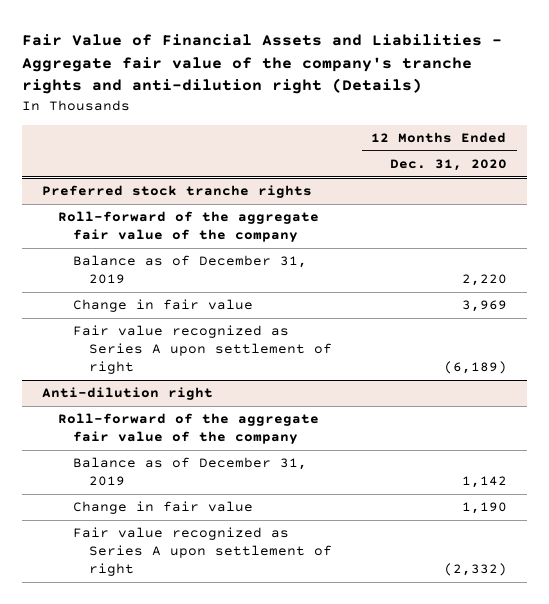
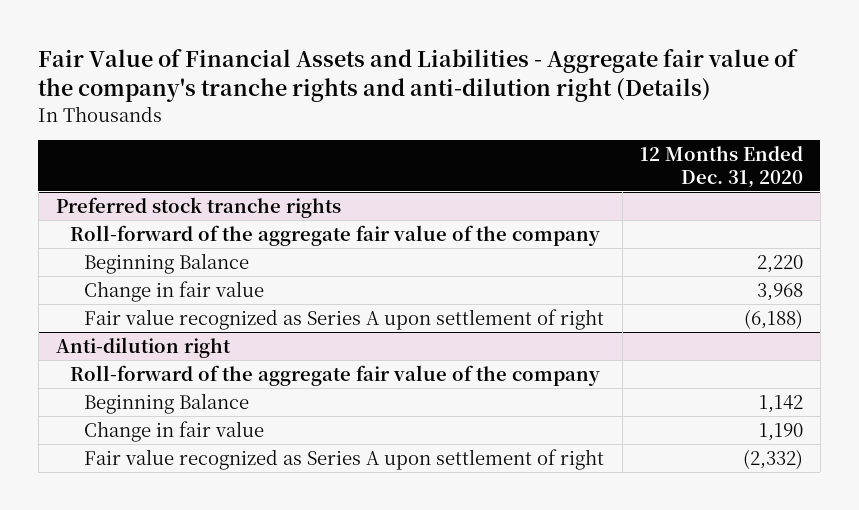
@ Preferred stock tranche rights
- Balance as of December 31, 2019 | 2,220
- Change in fair value | 3,969
- Fair value recognized as Series A upon settlement of right | (6,189)
+ Beginning Balance | 2,220
+ Change in fair value | 3,968
+ Fair value recognized as Series A upon settlement of right | (6,188)
@ Anti-dilution right
- Balance as of December 31, 2019 | 1,142
+ Beginning Balance | 1,142

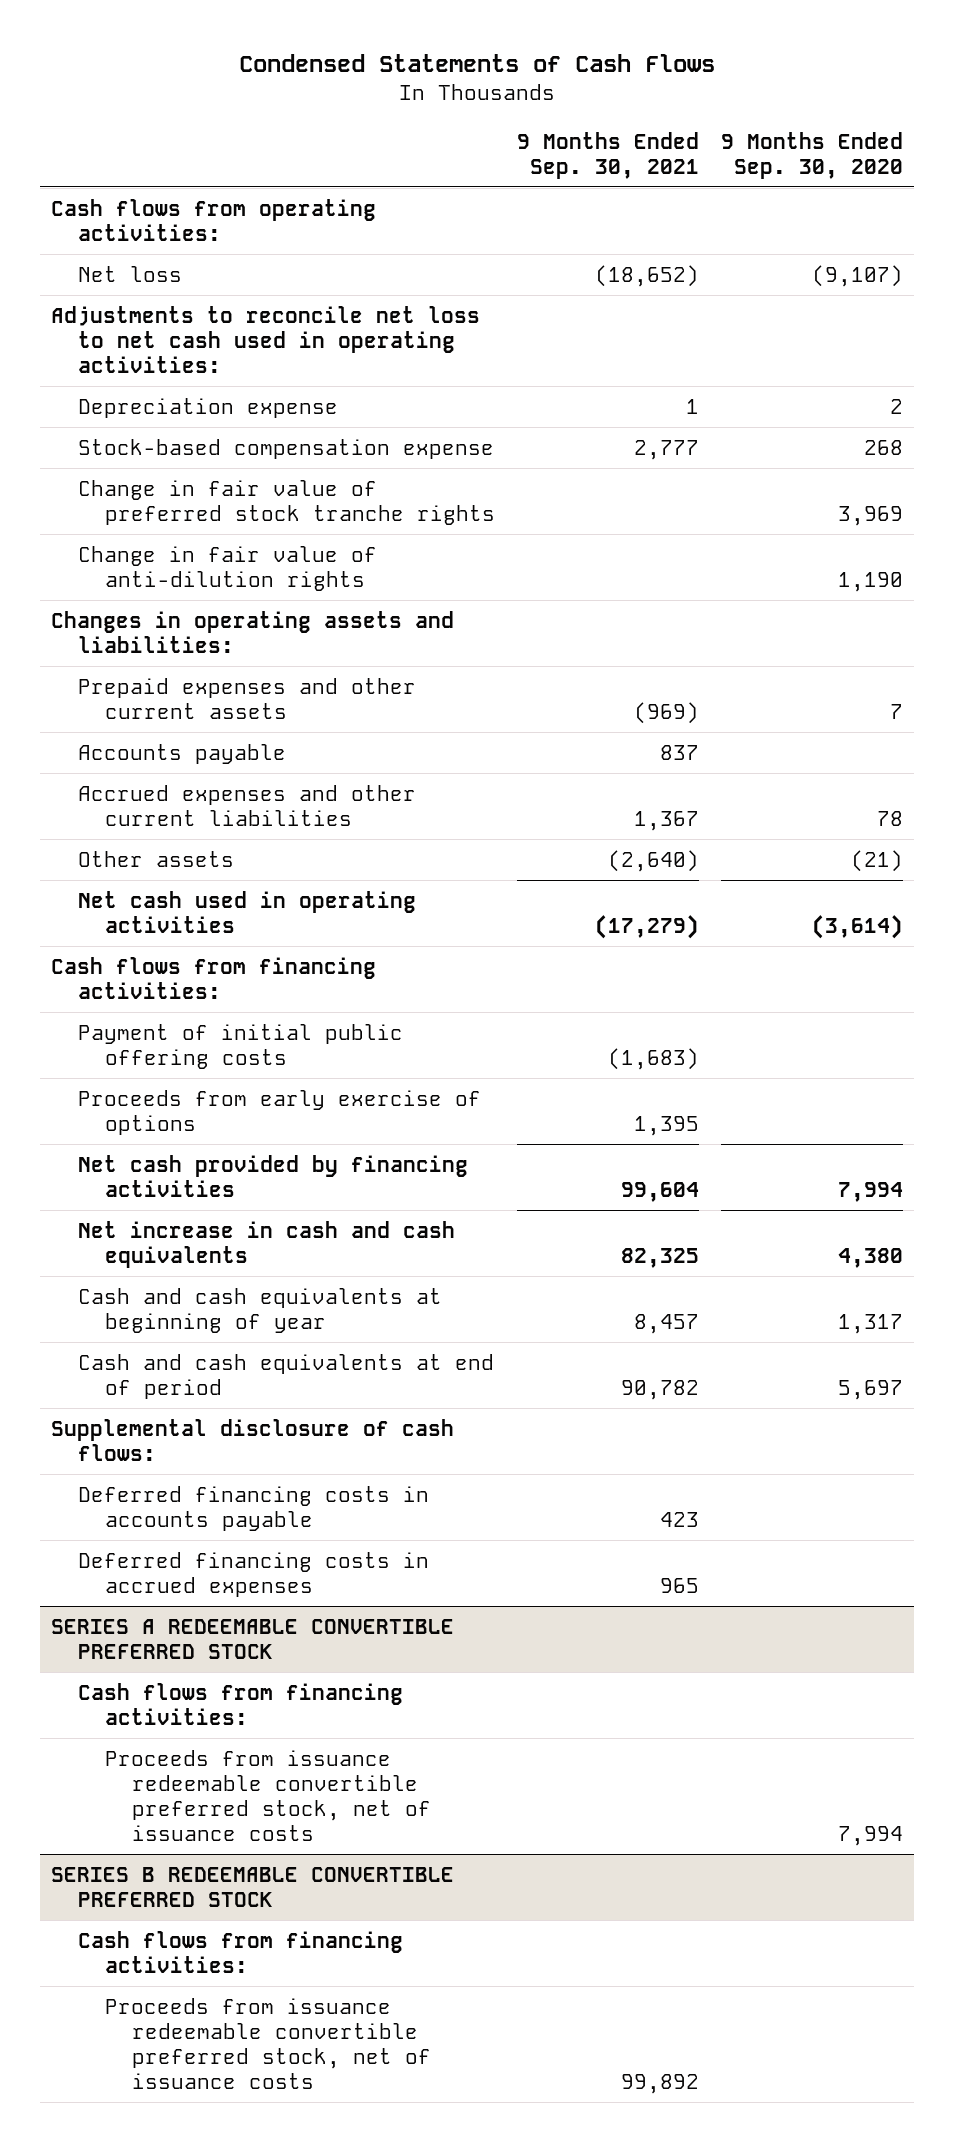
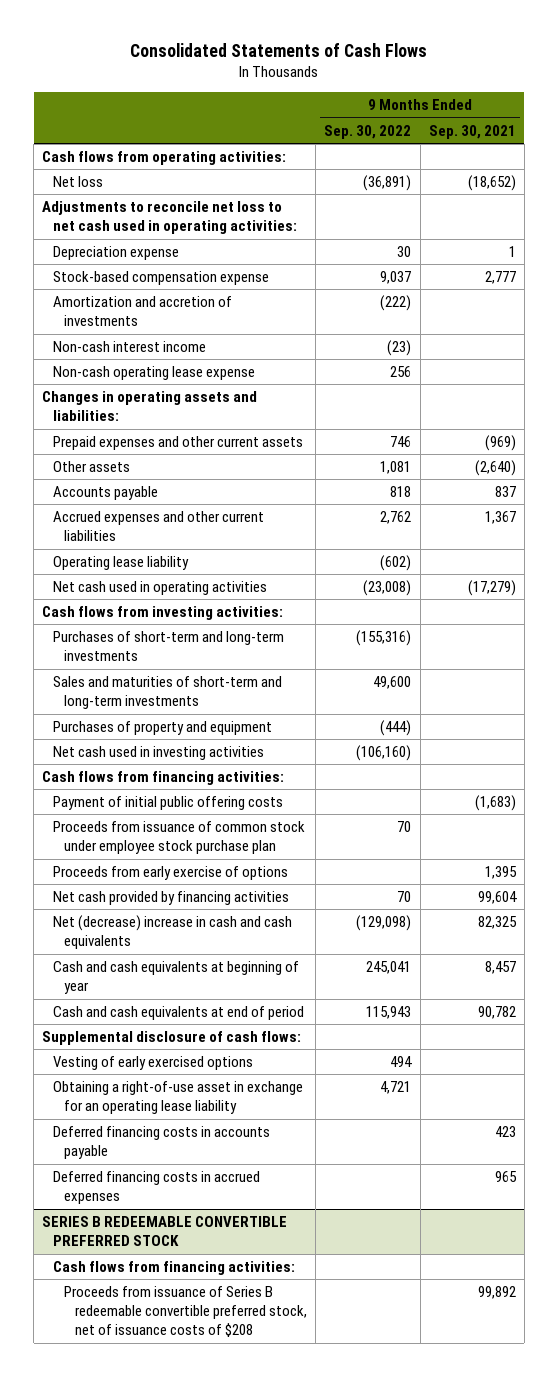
- Condensed Statements of Cash Flows
+ Consolidated Statements of Cash Flows
- | 9 Months Ended Sep. 30, 2021 | 9 Months Ended Sep. 30, 2020
+ | 9 Months Ended Sep. 30, 2022 | 9 Months Ended Sep. 30, 2021
- Change in fair value of preferred stock tranche rights | | 3,969
- Change in fair value of anti-dilution rights | | 1,190
+ Amortization and accretion of investments | (222) |
+ Non-cash interest income | (23) |
+ Non-cash operating lease expense | 256 |
moved up: Other assets | 1,081 | (2,640)
+ Operating lease liability | (602) |
+ Cash flows from investing activities:
+ Purchases of short-term and long-term investments | (155,316) |
+ Sales and maturities of short-term and long-term investments | 49,600 |
+ Purchases of property and equipment | (444) |
+ Net cash used in investing activities | (106,160) |
+ Proceeds from issuance of common stock under employee stock purchase plan | 70 |
- Net increase in cash and cash equivalents | 82,325 | 4,380
+ Net (decrease) increase in cash and cash equivalents | (129,098) | 82,325
+ Vesting of early exercised options | 494 |
+ Obtaining a right-of-use asset in exchange for an operating lease liability | 4,721 |
- SERIES A REDEEMABLE CONVERTIBLE PREFERRED STOCK
- Cash flows from financing activities:
- Proceeds from issuance redeemable convertible preferred stock, net of issuance costs | | 7,994
@ SERIES B REDEEMABLE CONVERTIBLE PREFERRED STOCK
- Proceeds from issuance redeemable convertible preferred stock, net of issuance costs | 99,892 |
+ Proceeds from issuance of Series B redeemable convertible preferred stock, net of issuance costs of $208 | | 99,892

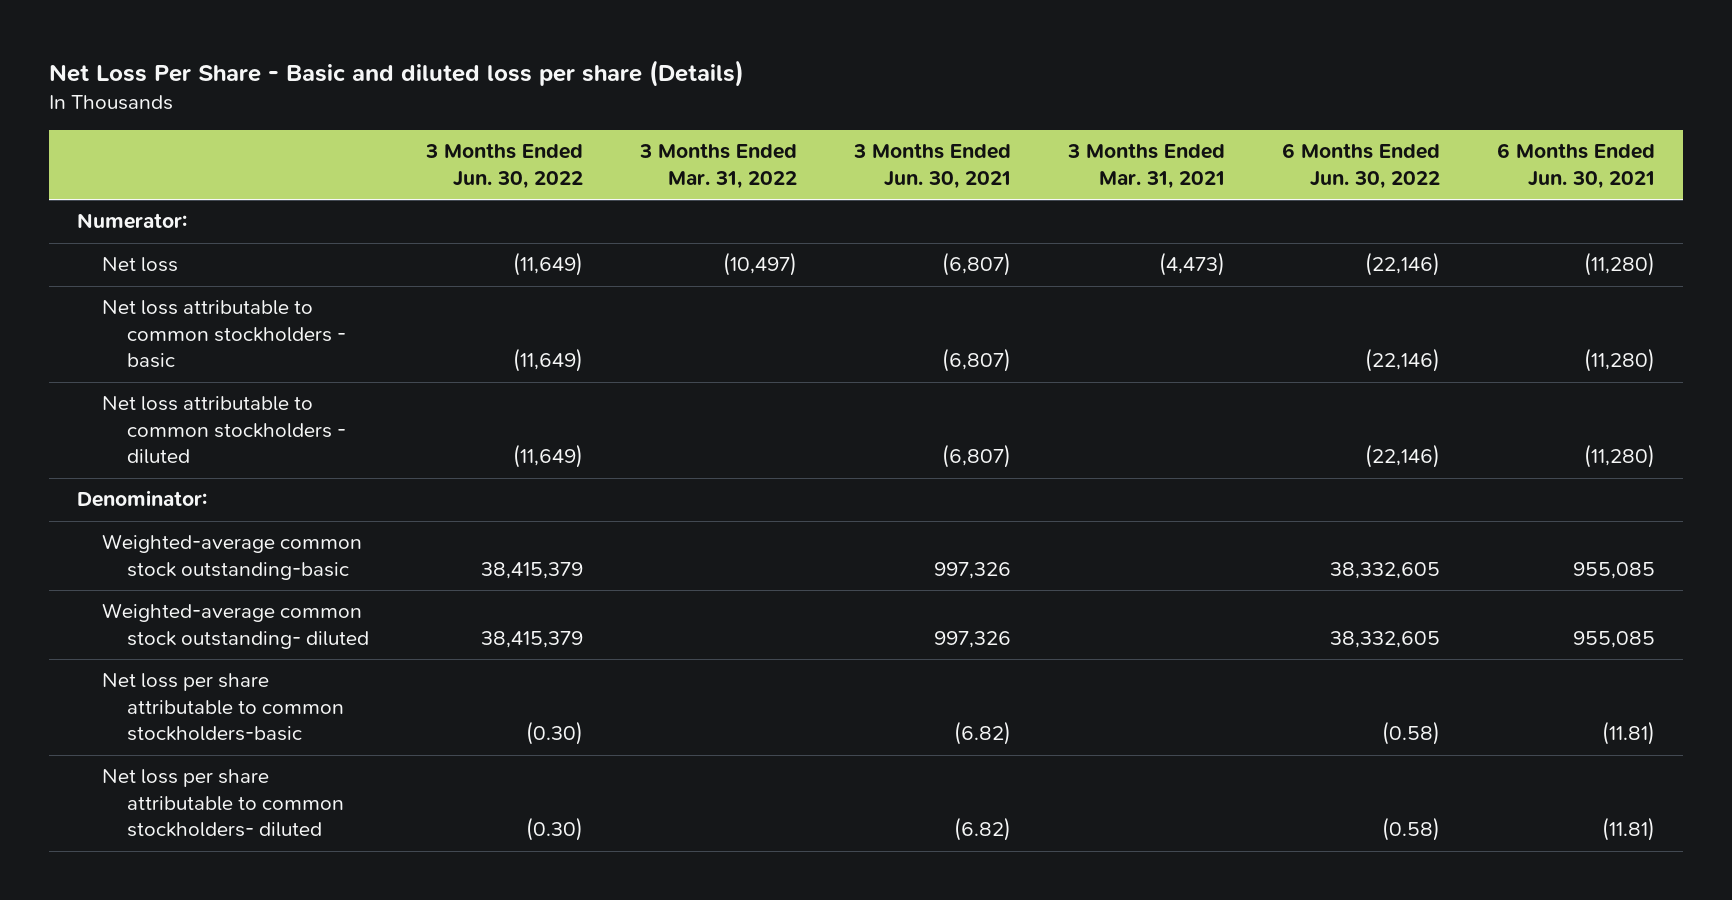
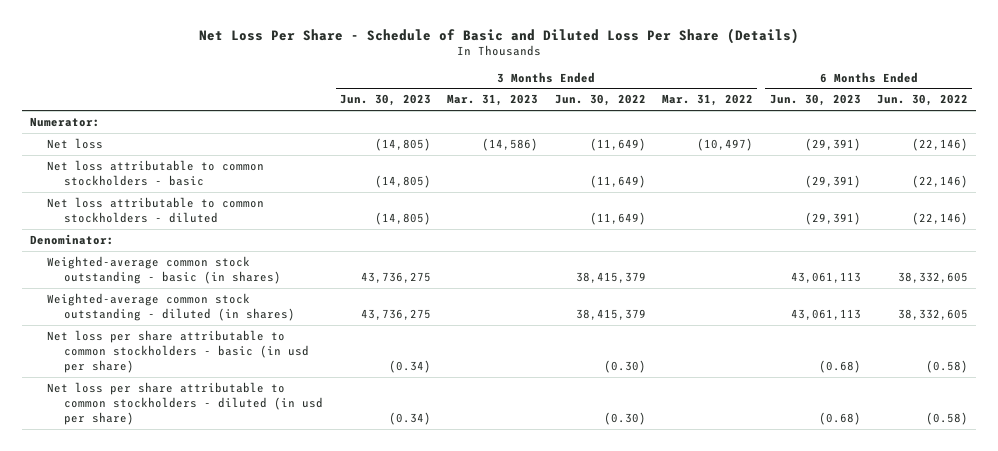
- Net Loss Per Share - Basic and diluted loss per share (Details)
+ Net Loss Per Share - Schedule of Basic and Diluted Loss Per Share (Details)
- | 3 Months Ended Jun. 30, 2022 | 3 Months Ended Mar. 31, 2022 | 3 Months Ended Jun. 30, 2021 | 3 Months Ended Mar. 31, 2021 | 6 Months Ended Jun. 30, 2022 | 6 Months Ended Jun. 30, 2021
+ | 3 Months Ended Jun. 30, 2023 | 3 Months Ended Mar. 31, 2023 | 3 Months Ended Jun. 30, 2022 | 3 Months Ended Mar. 31, 2022 | 6 Months Ended Jun. 30, 2023 | 6 Months Ended Jun. 30, 2022
- Weighted-average common stock outstanding-basic | 38,415,379 | | 997,326 | | 38,332,605 | 955,085
- Weighted-average common stock outstanding- diluted | 38,415,379 | | 997,326 | | 38,332,605 | 955,085
- Net loss per share attributable to common stockholders-basic | (0.30) | | (6.82) | | (0.58) | (11.81)
- Net loss per share attributable to common stockholders- diluted | (0.30) | | (6.82) | | (0.58) | (11.81)
+ Weighted-average common stock outstanding - basic (in shares) | 43,736,275 | | 38,415,379 | | 43,061,113 | 38,332,605
+ Weighted-average common stock outstanding - diluted (in shares) | 43,736,275 | | 38,415,379 | | 43,061,113 | 38,332,605
+ Net loss per share attributable to common stockholders - basic (in usd per share) | (0.34) | | (0.30) | | (0.68) | (0.58)
+ Net loss per share attributable to common stockholders - diluted (in usd per share) | (0.34) | | (0.30) | | (0.68) | (0.58)

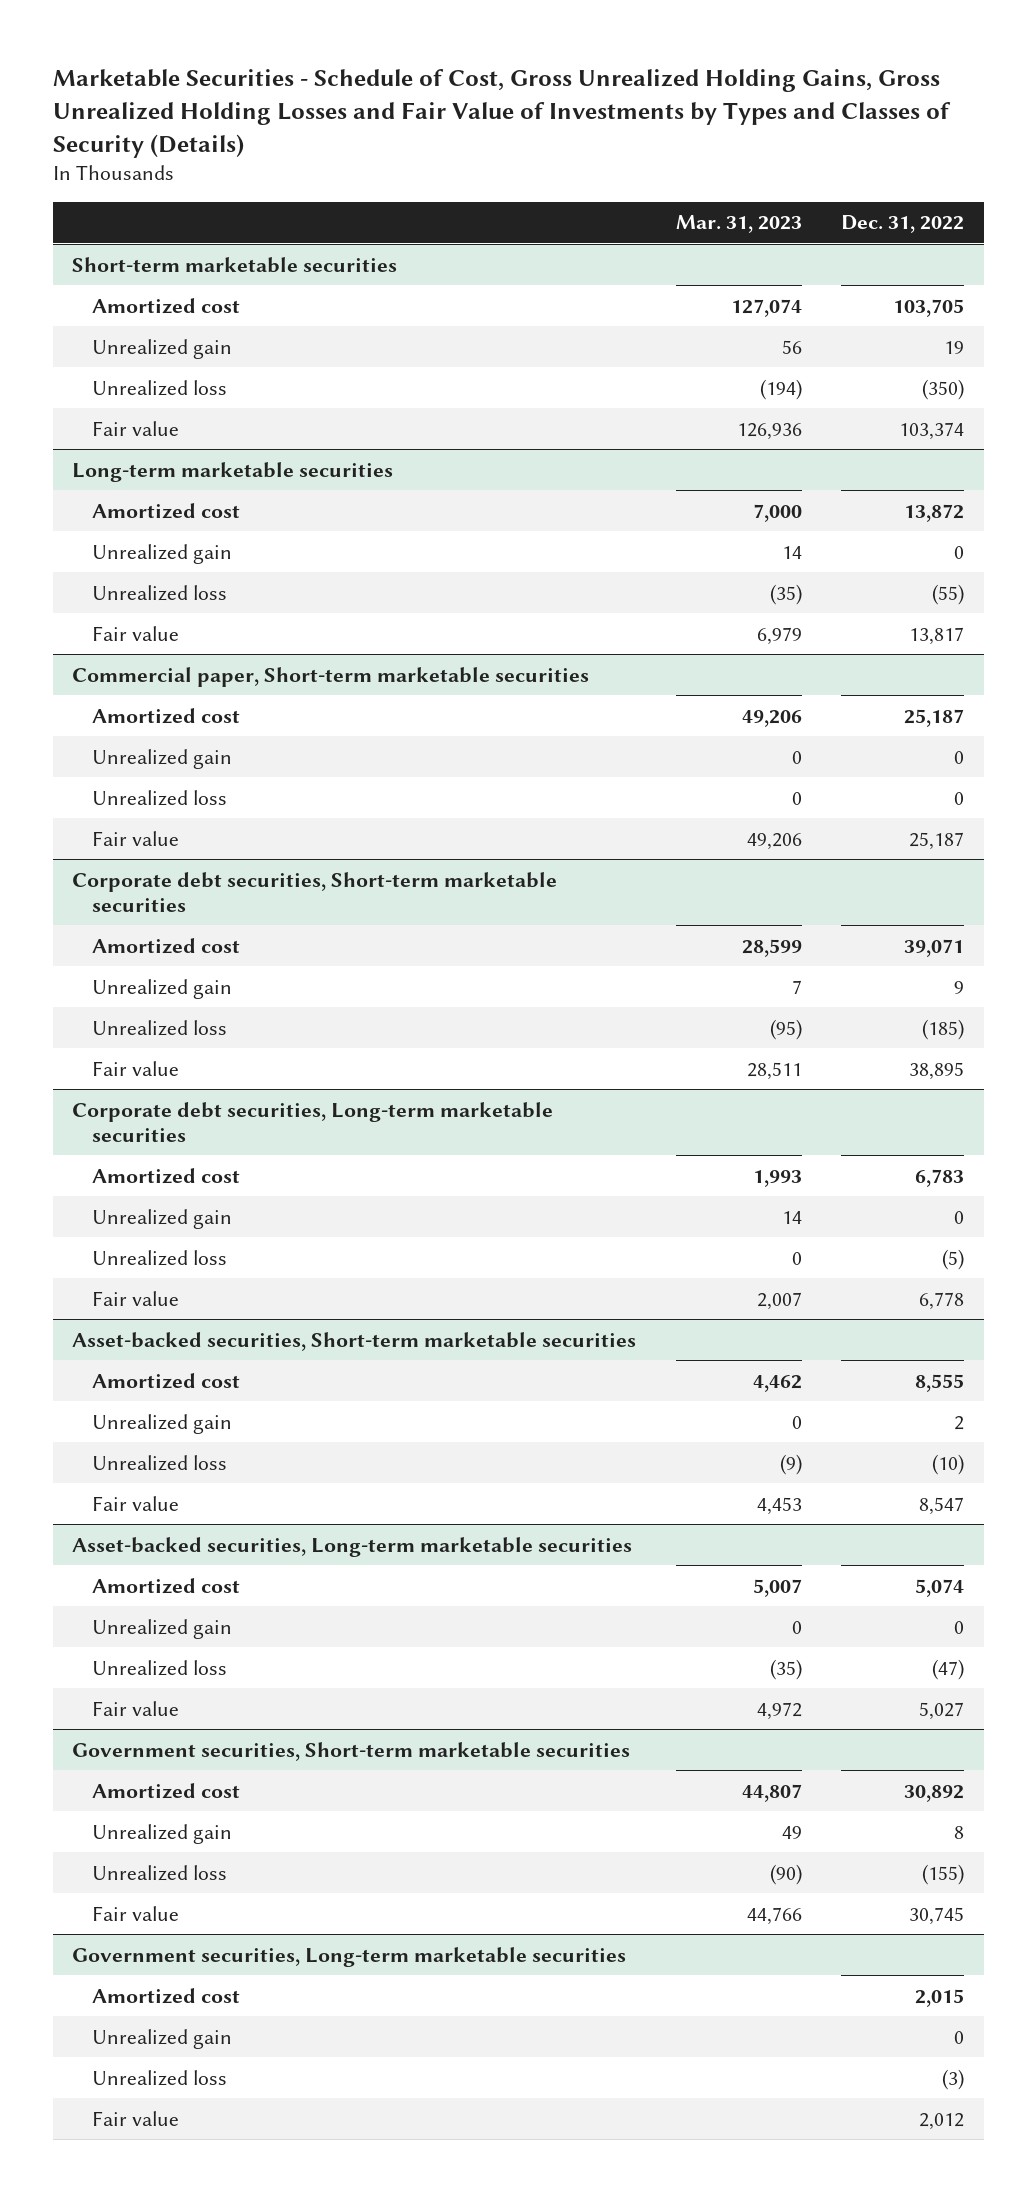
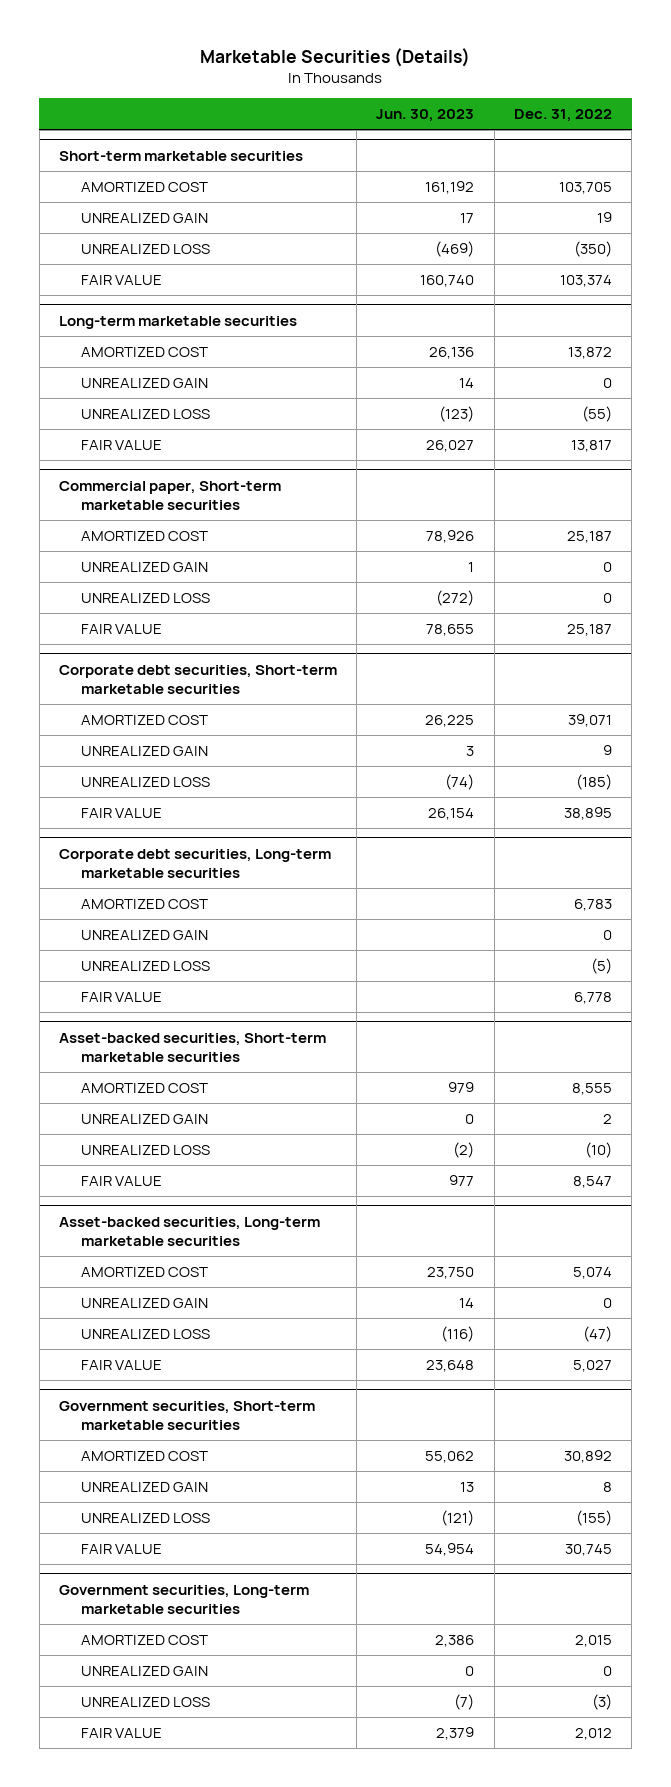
- Marketable Securities - Schedule of Cost, Gross Unrealized Holding Gains, Gross Unrealized Holding Losses and Fair Value of Investments by Types and Classes of Security (Details)
+ Marketable Securities (Details)
- | Mar. 31, 2023 | Dec. 31, 2022
+ | Jun. 30, 2023 | Dec. 31, 2022
@ Short-term marketable securities
- Amortized cost | 127,074 | 103,705
- Unrealized gain | 56 | 19
- Unrealized loss | (194) | (350)
- Fair value | 126,936 | 103,374
+ AMORTIZED COST | 161,192 | 103,705
+ UNREALIZED GAIN | 17 | 19
+ UNREALIZED LOSS | (469) | (350)
+ FAIR VALUE | 160,740 | 103,374
@ Long-term marketable securities
- Amortized cost | 7,000 | 13,872
- Unrealized gain | 14 | 0
- Unrealized loss | (35) | (55)
- Fair value | 6,979 | 13,817
+ AMORTIZED COST | 26,136 | 13,872
+ UNREALIZED GAIN | 14 | 0
+ UNREALIZED LOSS | (123) | (55)
+ FAIR VALUE | 26,027 | 13,817
@ Commercial paper, Short-term marketable securities
- Amortized cost | 49,206 | 25,187
- Unrealized gain | 0 | 0
- Unrealized loss | 0 | 0
- Fair value | 49,206 | 25,187
+ AMORTIZED COST | 78,926 | 25,187
+ UNREALIZED GAIN | 1 | 0
+ UNREALIZED LOSS | (272) | 0
+ FAIR VALUE | 78,655 | 25,187
@ Corporate debt securities, Short-term marketable securities
- Amortized cost | 28,599 | 39,071
- Unrealized gain | 7 | 9
- Unrealized loss | (95) | (185)
- Fair value | 28,511 | 38,895
+ AMORTIZED COST | 26,225 | 39,071
+ UNREALIZED GAIN | 3 | 9
+ UNREALIZED LOSS | (74) | (185)
+ FAIR VALUE | 26,154 | 38,895
@ Corporate debt securities, Long-term marketable securities
- Amortized cost | 1,993 | 6,783
- Unrealized gain | 14 | 0
- Unrealized loss | 0 | (5)
- Fair value | 2,007 | 6,778
+ AMORTIZED COST | | 6,783
+ UNREALIZED GAIN | | 0
+ UNREALIZED LOSS | | (5)
+ FAIR VALUE | | 6,778
@ Asset-backed securities, Short-term marketable securities
- Amortized cost | 4,462 | 8,555
- Unrealized gain | 0 | 2
- Unrealized loss | (9) | (10)
- Fair value | 4,453 | 8,547
+ AMORTIZED COST | 979 | 8,555
+ UNREALIZED GAIN | 0 | 2
+ UNREALIZED LOSS | (2) | (10)
+ FAIR VALUE | 977 | 8,547
@ Asset-backed securities, Long-term marketable securities
- Amortized cost | 5,007 | 5,074
- Unrealized gain | 0 | 0
- Unrealized loss | (35) | (47)
- Fair value | 4,972 | 5,027
+ AMORTIZED COST | 23,750 | 5,074
+ UNREALIZED GAIN | 14 | 0
+ UNREALIZED LOSS | (116) | (47)
+ FAIR VALUE | 23,648 | 5,027
@ Government securities, Short-term marketable securities
- Amortized cost | 44,807 | 30,892
- Unrealized gain | 49 | 8
- Unrealized loss | (90) | (155)
- Fair value | 44,766 | 30,745
+ AMORTIZED COST | 55,062 | 30,892
+ UNREALIZED GAIN | 13 | 8
+ UNREALIZED LOSS | (121) | (155)
+ FAIR VALUE | 54,954 | 30,745
@ Government securities, Long-term marketable securities
- Amortized cost | | 2,015
- Unrealized gain | | 0
- Unrealized loss | | (3)
- Fair value | | 2,012
+ AMORTIZED COST | 2,386 | 2,015
+ UNREALIZED GAIN | 0 | 0
+ UNREALIZED LOSS | (7) | (3)
+ FAIR VALUE | 2,379 | 2,012

